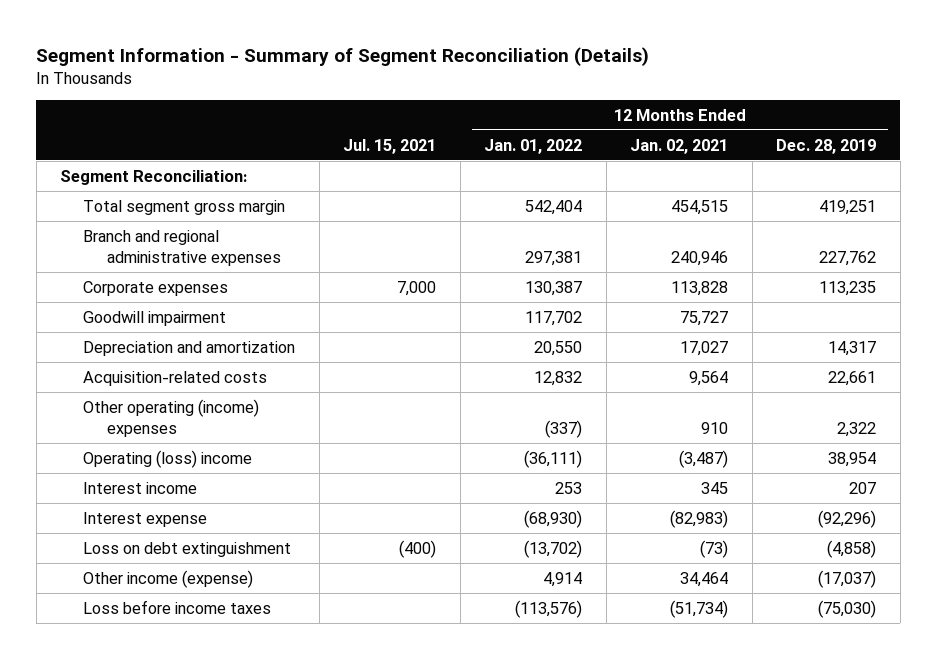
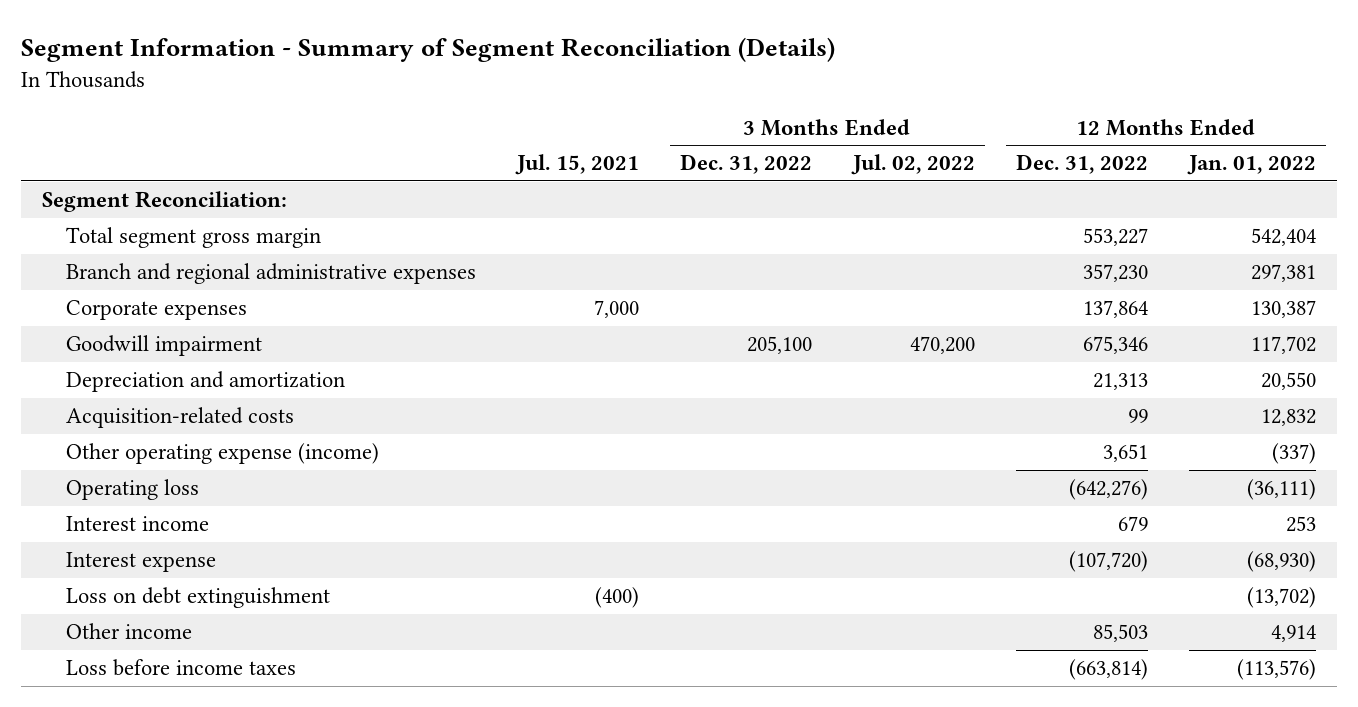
- | Jul. 15, 2021 | 12 Months Ended Jan. 01, 2022 | 12 Months Ended Jan. 02, 2021 | 12 Months Ended Dec. 28, 2019
+ | Jul. 15, 2021 | 3 Months Ended Dec. 31, 2022 | 3 Months Ended Jul. 02, 2022 | 12 Months Ended Dec. 31, 2022 | 12 Months Ended Jan. 01, 2022
- Other operating (income) expenses | | (337) | 910 | 2,322
- Operating (loss) income | | (36,111) | (3,487) | 38,954
+ Other operating expense (income) | | | | 3,651 | (337)
+ Operating loss | | | | (642,276) | (36,111)
- Other income (expense) | | 4,914 | 34,464 | (17,037)
+ Other income | | | | 85,503 | 4,914

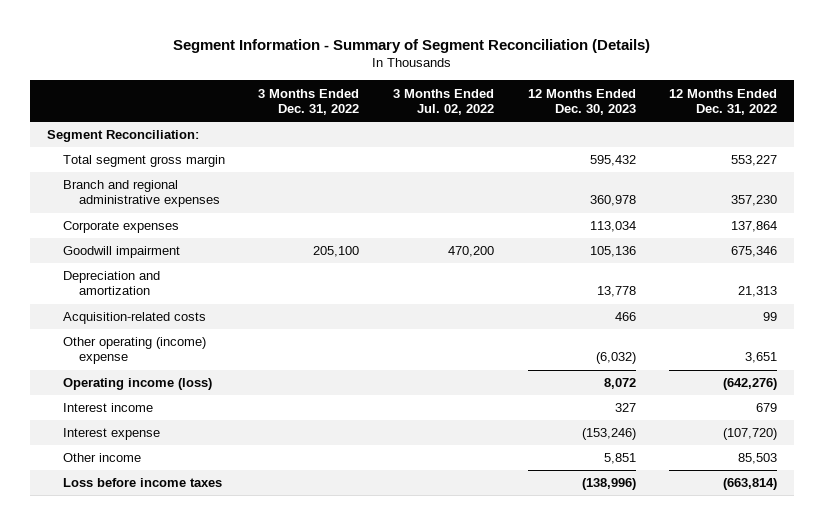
- | Jul. 15, 2021 | 3 Months Ended Dec. 31, 2022 | 3 Months Ended Jul. 02, 2022 | 12 Months Ended Dec. 31, 2022 | 12 Months Ended Jan. 01, 2022
+ | 3 Months Ended Dec. 31, 2022 | 3 Months Ended Jul. 02, 2022 | 12 Months Ended Dec. 30, 2023 | 12 Months Ended Dec. 31, 2022
- Other operating expense (income) | | | | 3,651 | (337)
- Operating loss | | | | (642,276) | (36,111)
+ Other operating (income) expense | | | (6,032) | 3,651
+ Operating income (loss) | | | 8,072 | (642,276)
- Loss on debt extinguishment | (400) | | | | (13,702)

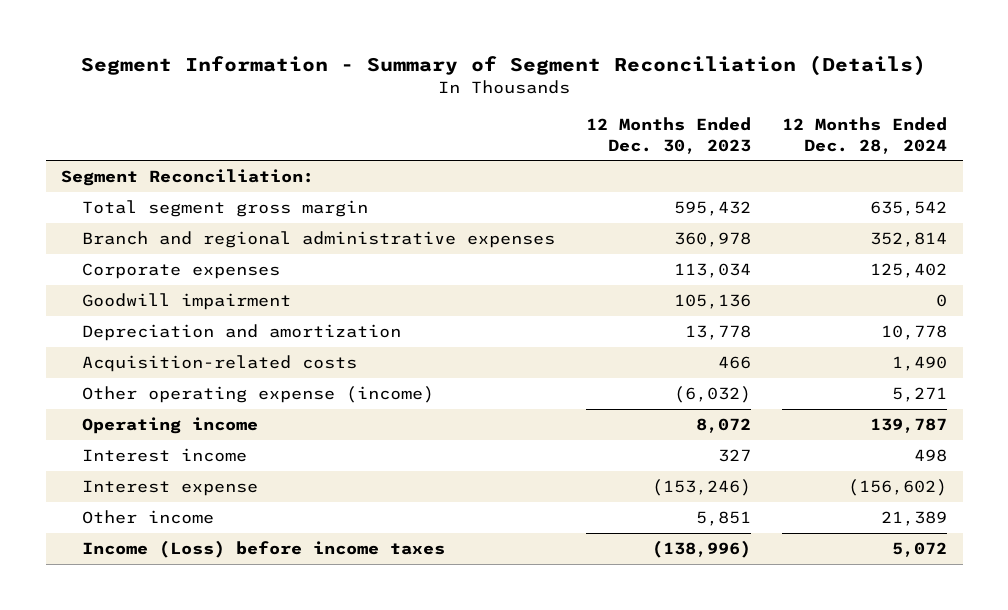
- | 3 Months Ended Dec. 31, 2022 | 3 Months Ended Jul. 02, 2022 | 12 Months Ended Dec. 30, 2023 | 12 Months Ended Dec. 31, 2022
+ | 12 Months Ended Dec. 30, 2023 | 12 Months Ended Dec. 28, 2024
- Other operating (income) expense | | | (6,032) | 3,651
- Operating income (loss) | | | 8,072 | (642,276)
+ Other operating expense (income) | (6,032) | 5,271
+ Operating income | 8,072 | 139,787
- Loss before income taxes | | | (138,996) | (663,814)
+ Income (Loss) before income taxes | (138,996) | 5,072

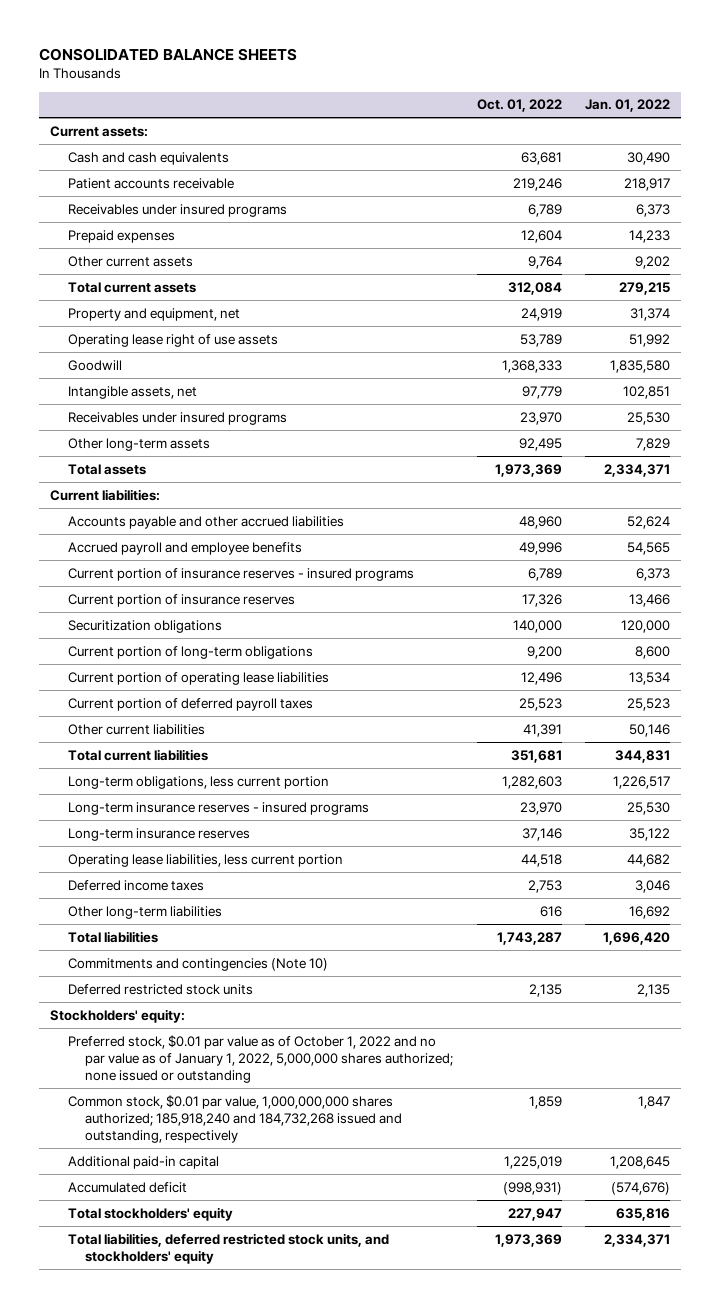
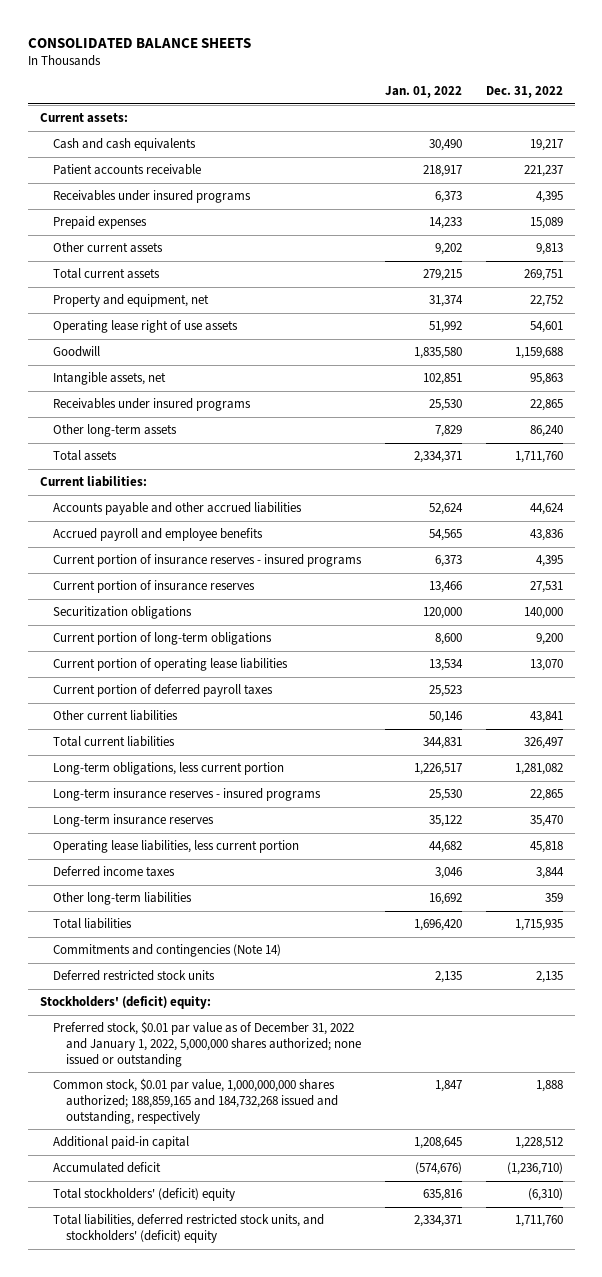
- | Oct. 01, 2022 | Jan. 01, 2022
+ | Jan. 01, 2022 | Dec. 31, 2022
- Commitments and contingencies (Note 10)
+ Commitments and contingencies (Note 14)
- Stockholders' equity:
- Preferred stock, $0.01 par value as of October 1, 2022 and no par value as of January 1, 2022, 5,000,000 shares authorized; none issued or outstanding
- Common stock, $0.01 par value, 1,000,000,000 shares authorized; 185,918,240 and 184,732,268 issued and outstanding, respectively | 1,859 | 1,847
+ Stockholders' (deficit) equity:
+ Preferred stock, $0.01 par value as of December 31, 2022 and January 1, 2022, 5,000,000 shares authorized; none issued or outstanding
+ Common stock, $0.01 par value, 1,000,000,000 shares authorized; 188,859,165 and 184,732,268 issued and outstanding, respectively | 1,847 | 1,888
- Total stockholders' equity | 227,947 | 635,816
- Total liabilities, deferred restricted stock units, and stockholders' equity | 1,973,369 | 2,334,371
+ Total stockholders' (deficit) equity | 635,816 | (6,310)
+ Total liabilities, deferred restricted stock units, and stockholders' (deficit) equity | 2,334,371 | 1,711,760

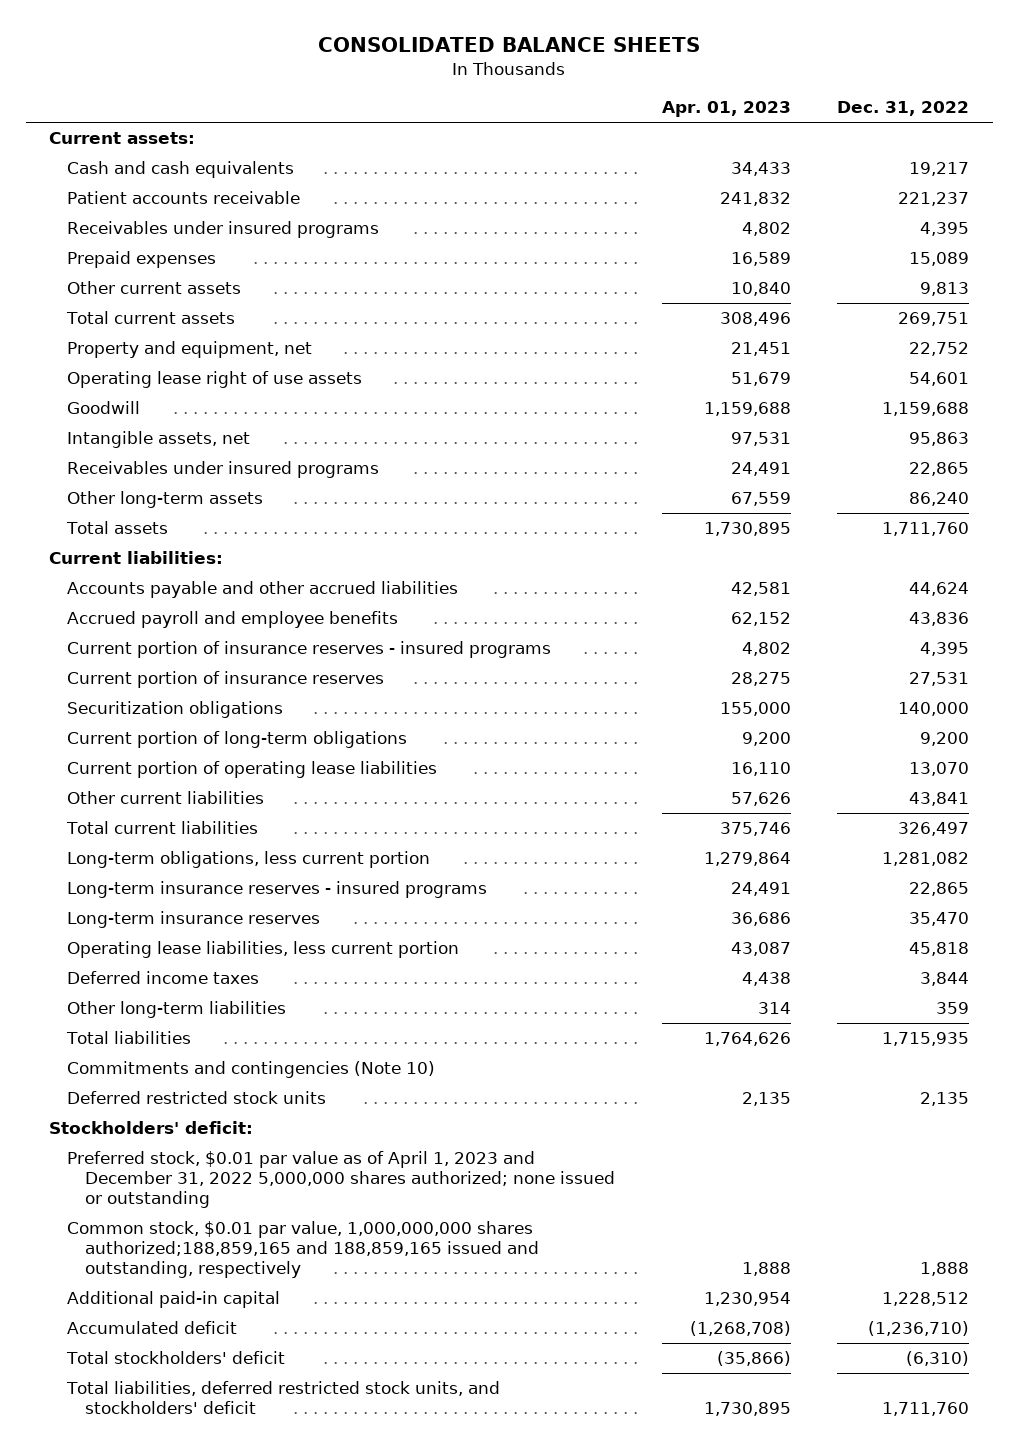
- | Jan. 01, 2022 | Dec. 31, 2022
+ | Apr. 01, 2023 | Dec. 31, 2022
- Current portion of deferred payroll taxes | 25,523 |
- Commitments and contingencies (Note 14)
+ Commitments and contingencies (Note 10)
- Stockholders' (deficit) equity:
- Preferred stock, $0.01 par value as of December 31, 2022 and January 1, 2022, 5,000,000 shares authorized; none issued or outstanding
- Common stock, $0.01 par value, 1,000,000,000 shares authorized; 188,859,165 and 184,732,268 issued and outstanding, respectively | 1,847 | 1,888
+ Stockholders' deficit:
+ Preferred stock, $0.01 par value as of April 1, 2023 and December 31, 2022 5,000,000 shares authorized; none issued or outstanding
+ Common stock, $0.01 par value, 1,000,000,000 shares authorized;188,859,165 and 188,859,165 issued and outstanding, respectively | 1,888 | 1,888
- Total stockholders' (deficit) equity | 635,816 | (6,310)
- Total liabilities, deferred restricted stock units, and stockholders' (deficit) equity | 2,334,371 | 1,711,760
+ Total stockholders' deficit | (35,866) | (6,310)
+ Total liabilities, deferred restricted stock units, and stockholders' deficit | 1,730,895 | 1,711,760

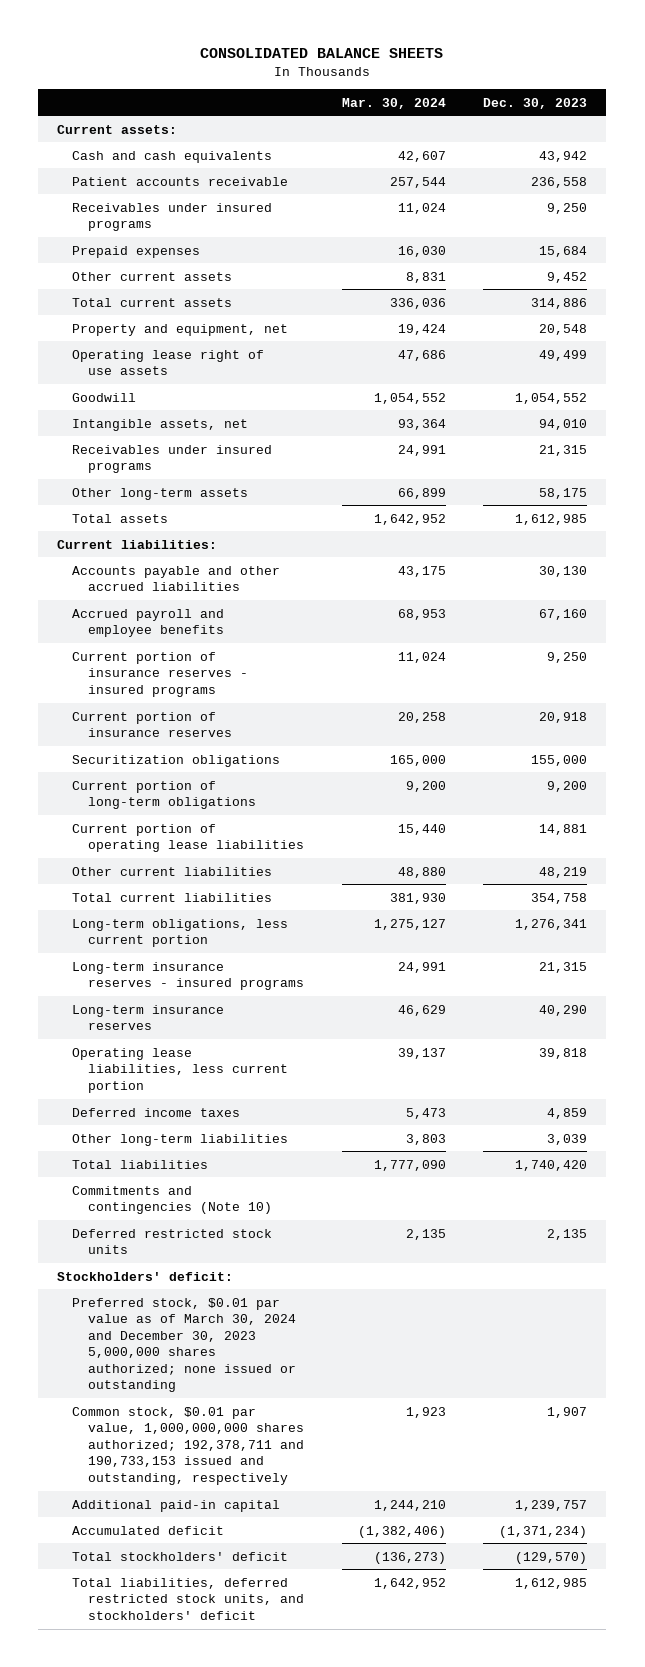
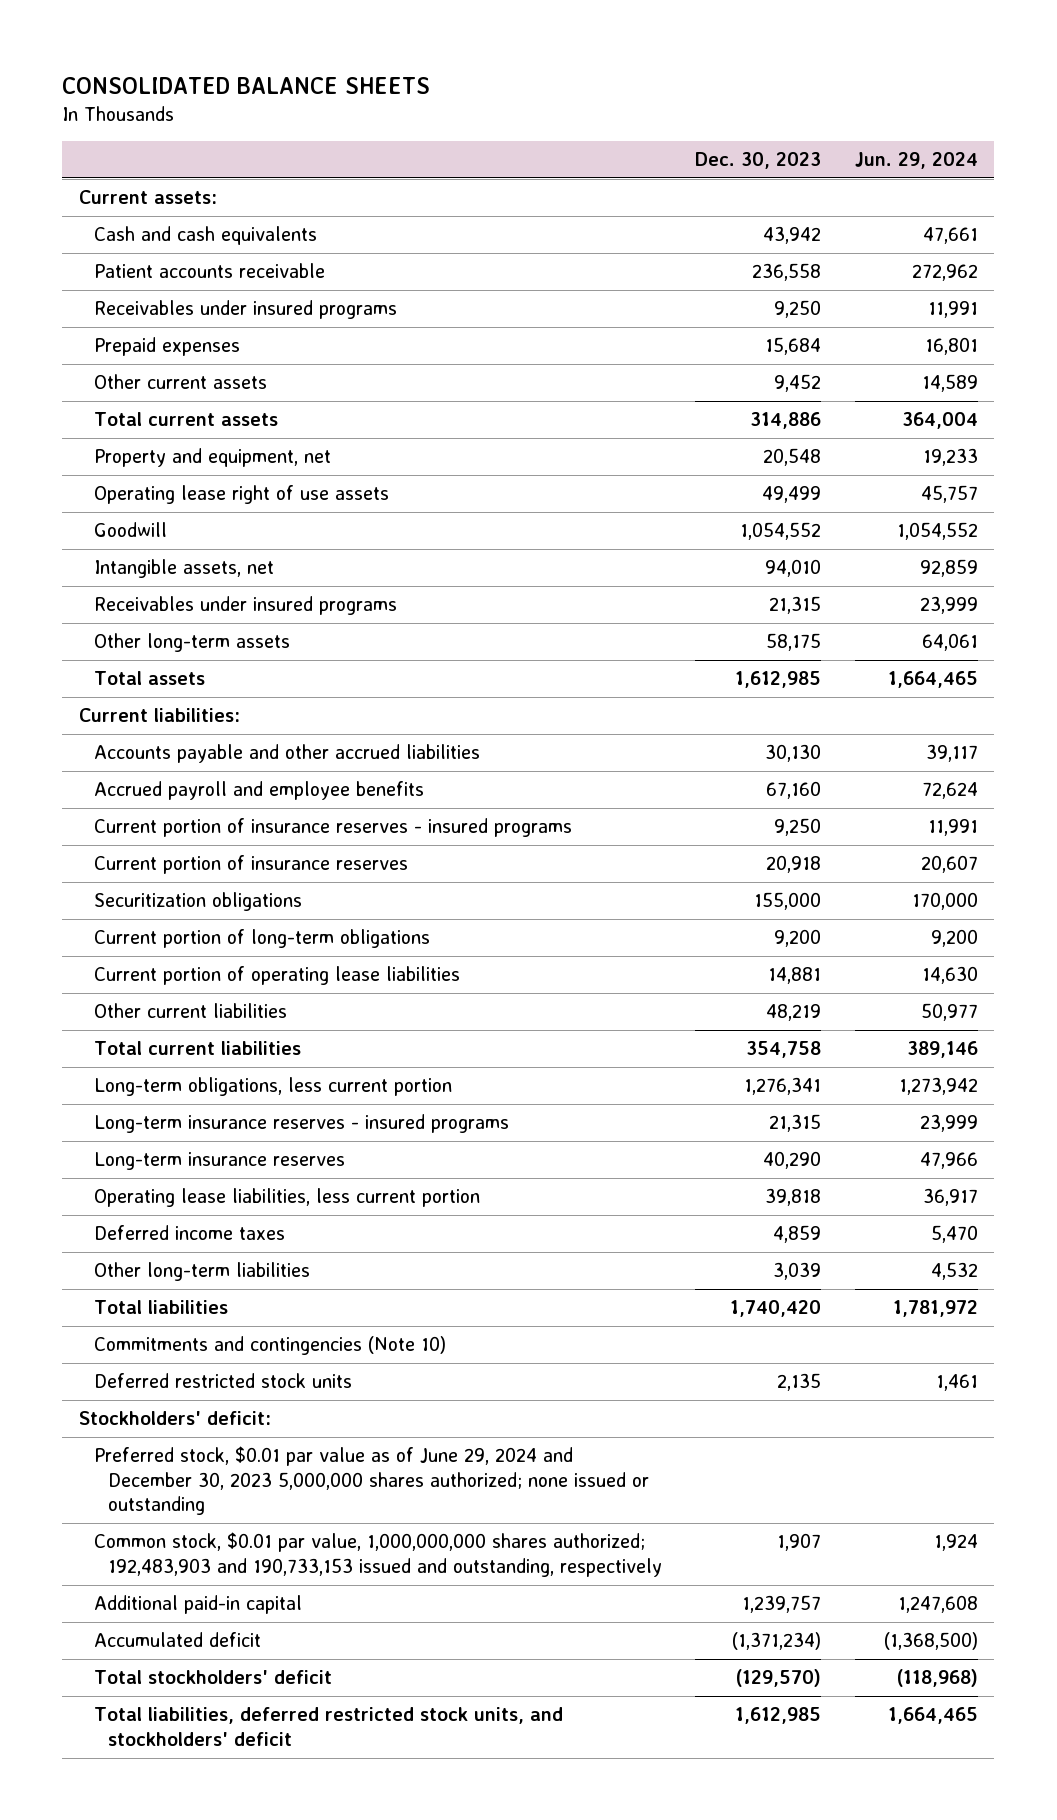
- | Mar. 30, 2024 | Dec. 30, 2023
+ | Dec. 30, 2023 | Jun. 29, 2024
- Preferred stock, $0.01 par value as of March 30, 2024 and December 30, 2023 5,000,000 shares authorized; none issued or outstanding
- Common stock, $0.01 par value, 1,000,000,000 shares authorized; 192,378,711 and 190,733,153 issued and outstanding, respectively | 1,923 | 1,907
+ Preferred stock, $0.01 par value as of June 29, 2024 and December 30, 2023 5,000,000 shares authorized; none issued or outstanding
+ Common stock, $0.01 par value, 1,000,000,000 shares authorized; 192,483,903 and 190,733,153 issued and outstanding, respectively | 1,907 | 1,924

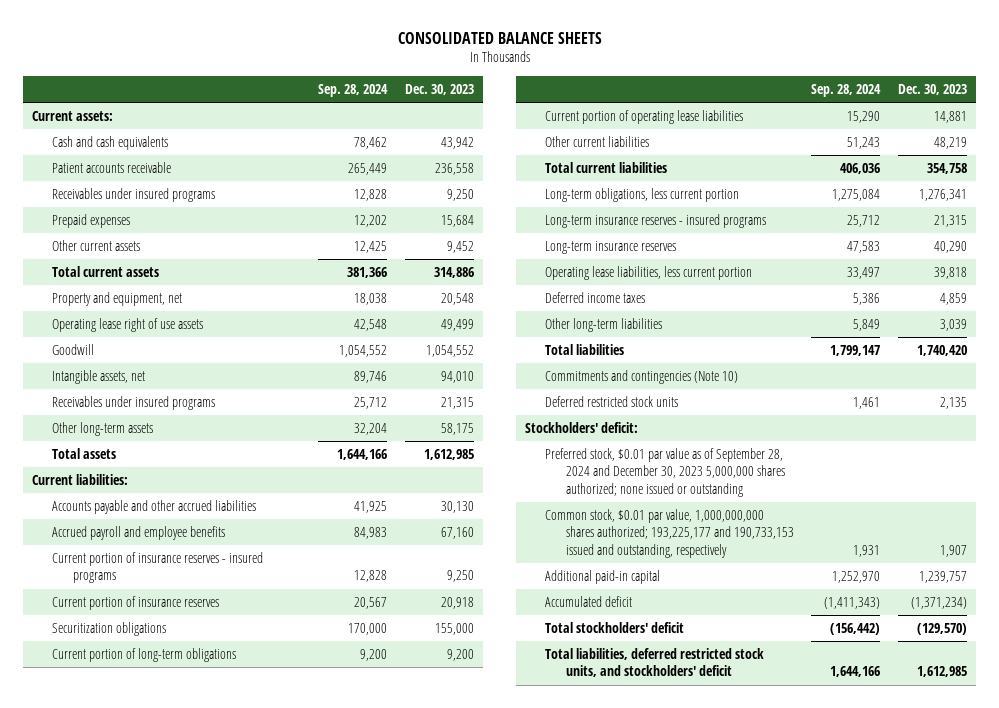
- | Dec. 30, 2023 | Jun. 29, 2024
+ | Sep. 28, 2024 | Dec. 30, 2023
- Preferred stock, $0.01 par value as of June 29, 2024 and December 30, 2023 5,000,000 shares authorized; none issued or outstanding
- Common stock, $0.01 par value, 1,000,000,000 shares authorized; 192,483,903 and 190,733,153 issued and outstanding, respectively | 1,907 | 1,924
+ Preferred stock, $0.01 par value as of September 28, 2024 and December 30, 2023 5,000,000 shares authorized; none issued or outstanding
+ Common stock, $0.01 par value, 1,000,000,000 shares authorized; 193,225,177 and 190,733,153 issued and outstanding, respectively | 1,931 | 1,907

